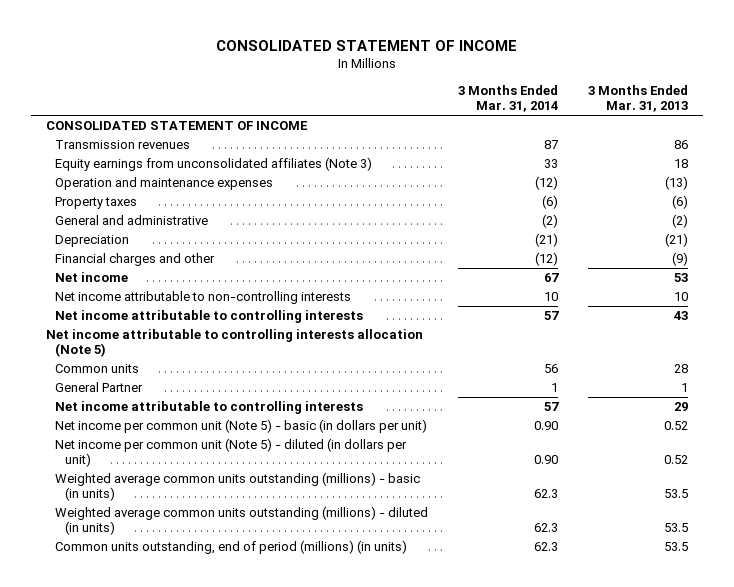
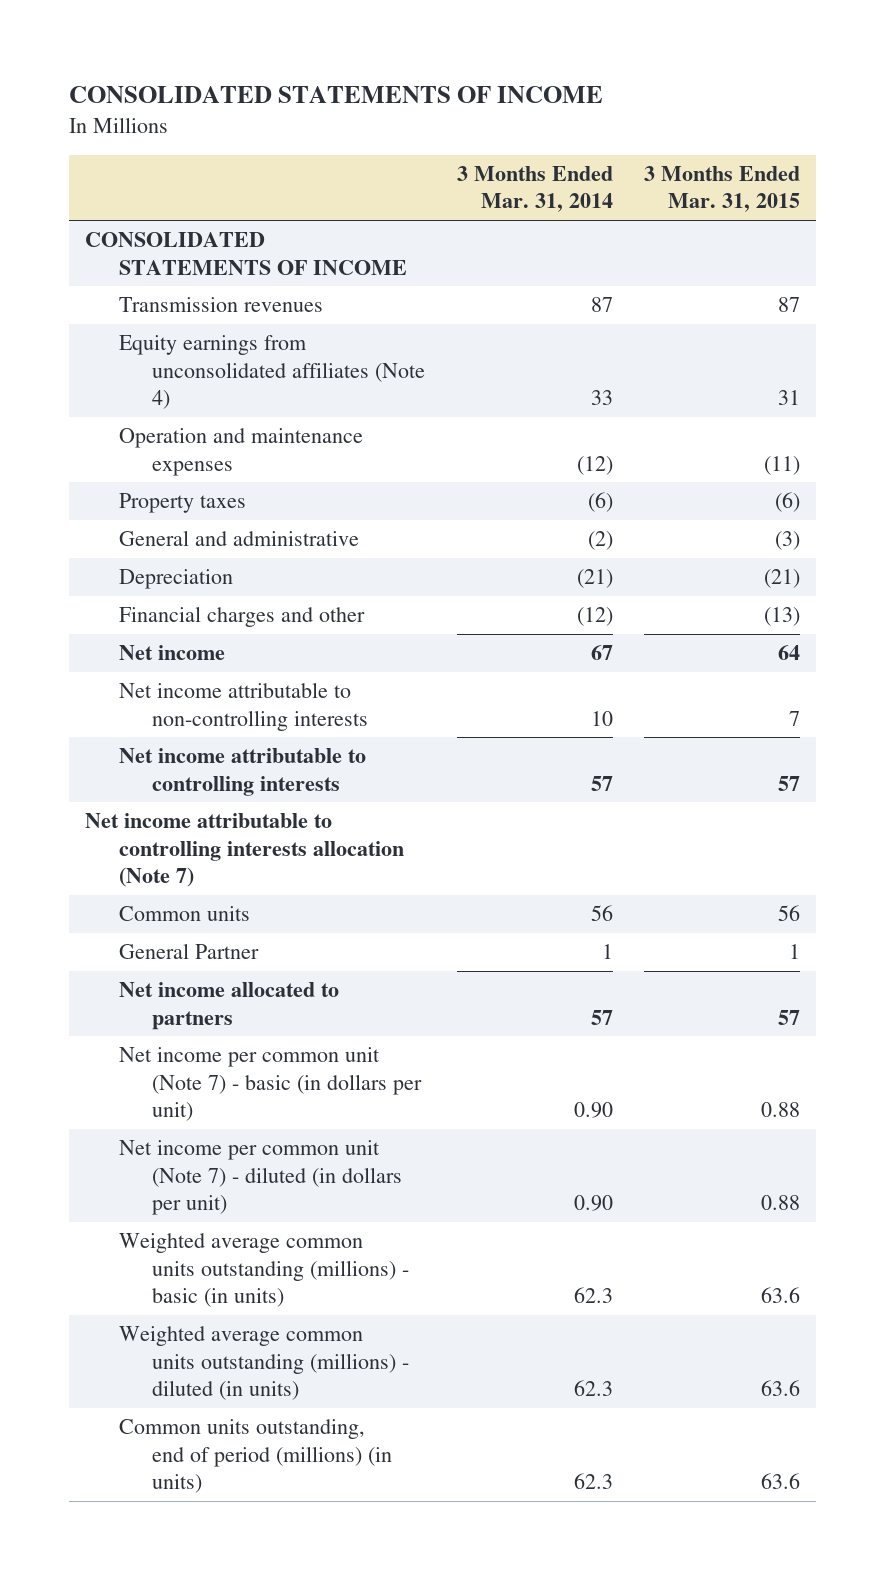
- CONSOLIDATED STATEMENT OF INCOME
+ CONSOLIDATED STATEMENTS OF INCOME
- | 3 Months Ended Mar. 31, 2014 | 3 Months Ended Mar. 31, 2013
+ | 3 Months Ended Mar. 31, 2014 | 3 Months Ended Mar. 31, 2015
- CONSOLIDATED STATEMENT OF INCOME
+ CONSOLIDATED STATEMENTS OF INCOME
- Equity earnings from unconsolidated affiliates (Note 3) | 33 | 18
+ Equity earnings from unconsolidated affiliates (Note 4) | 33 | 31
- Net income attributable to controlling interests allocation (Note 5)
+ Net income attributable to controlling interests allocation (Note 7)
- Net income attributable to controlling interests | 57 | 29
- Net income per common unit (Note 5) - basic (in dollars per unit) | 0.90 | 0.52
- Net income per common unit (Note 5) - diluted (in dollars per unit) | 0.90 | 0.52
+ Net income allocated to partners | 57 | 57
+ Net income per common unit (Note 7) - basic (in dollars per unit) | 0.90 | 0.88
+ Net income per common unit (Note 7) - diluted (in dollars per unit) | 0.90 | 0.88

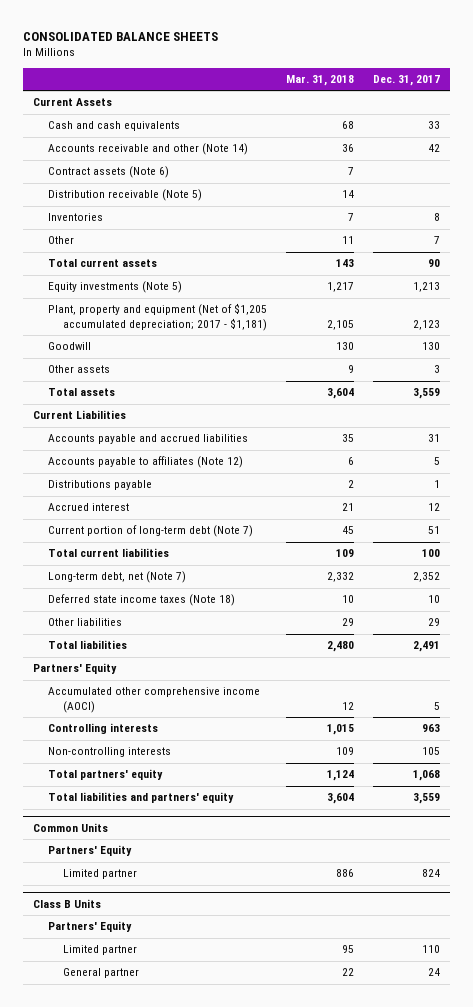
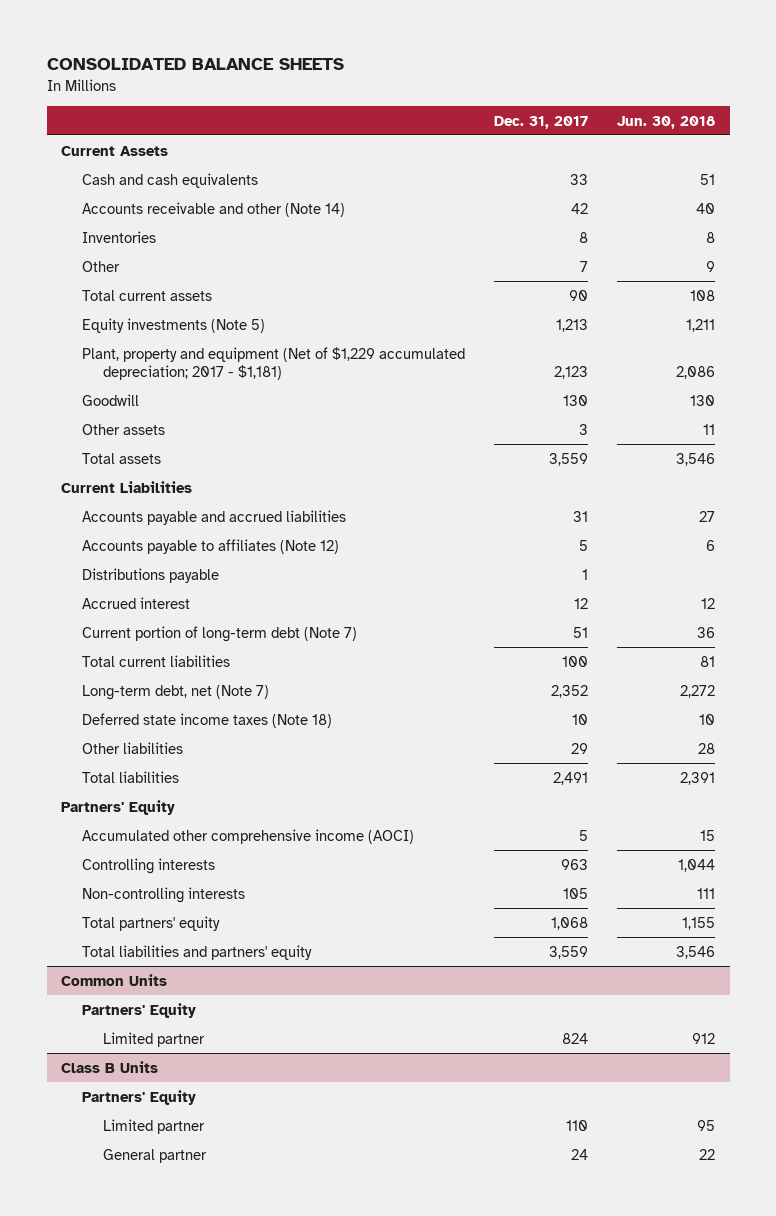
- | Mar. 31, 2018 | Dec. 31, 2017
+ | Dec. 31, 2017 | Jun. 30, 2018
- Contract assets (Note 6) | 7 |
- Distribution receivable (Note 5) | 14 |
- Plant, property and equipment (Net of $1,205 accumulated depreciation; 2017 - $1,181) | 2,105 | 2,123
+ Plant, property and equipment (Net of $1,229 accumulated depreciation; 2017 - $1,181) | 2,123 | 2,086

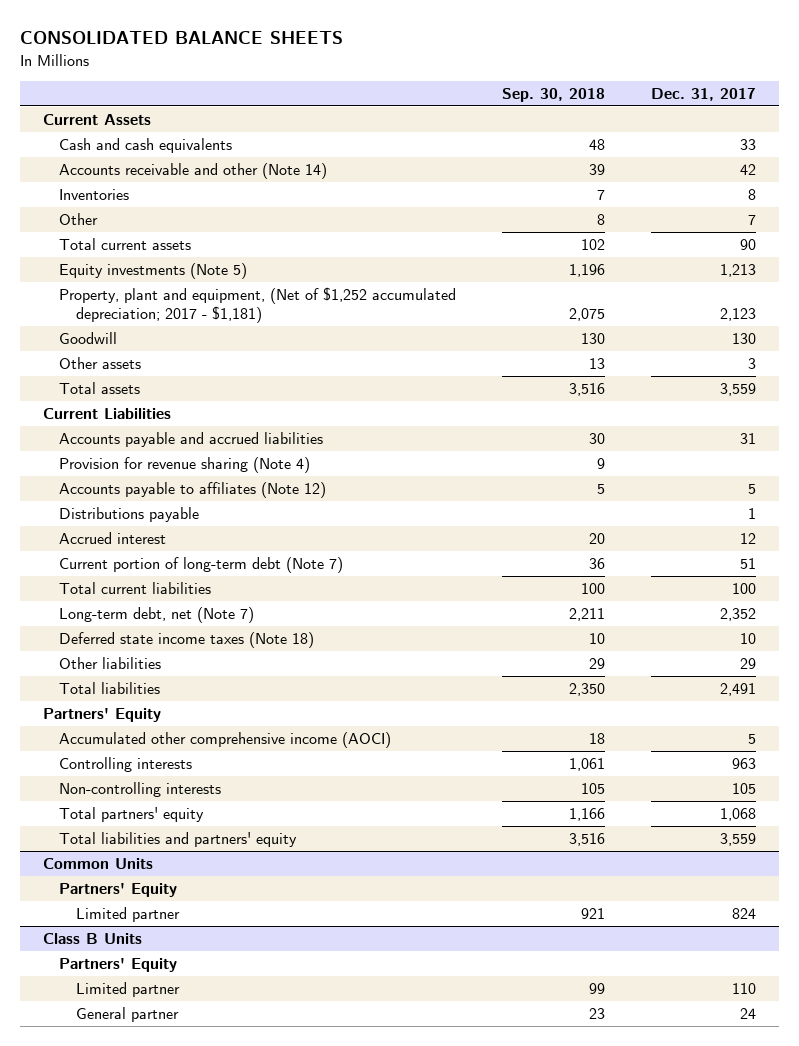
- | Dec. 31, 2017 | Jun. 30, 2018
+ | Sep. 30, 2018 | Dec. 31, 2017
- Plant, property and equipment (Net of $1,229 accumulated depreciation; 2017 - $1,181) | 2,123 | 2,086
+ Property, plant and equipment, (Net of $1,252 accumulated depreciation; 2017 - $1,181) | 2,075 | 2,123
+ Provision for revenue sharing (Note 4) | 9 |

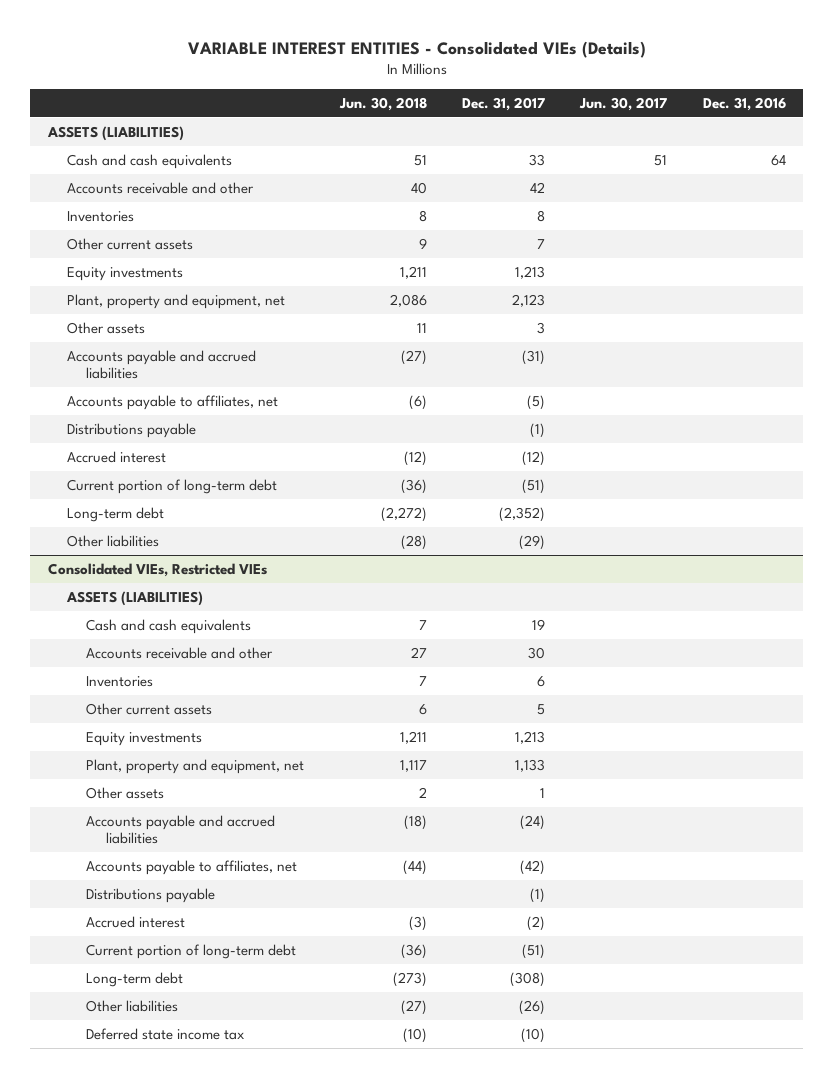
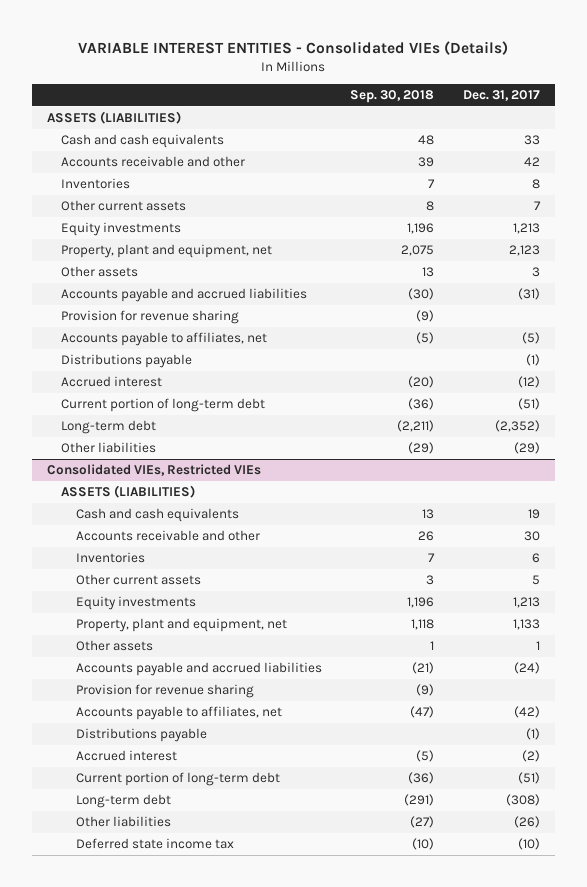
- | Jun. 30, 2018 | Dec. 31, 2017 | Jun. 30, 2017 | Dec. 31, 2016
+ | Sep. 30, 2018 | Dec. 31, 2017
- Plant, property and equipment, net | 2,086 | 2,123 | |
+ Property, plant and equipment, net | 2,075 | 2,123
+ Provision for revenue sharing | (9) |
@ Consolidated VIEs, Restricted VIEs
- Plant, property and equipment, net | 1,117 | 1,133 | |
+ Property, plant and equipment, net | 1,118 | 1,133
+ Provision for revenue sharing | (9) |

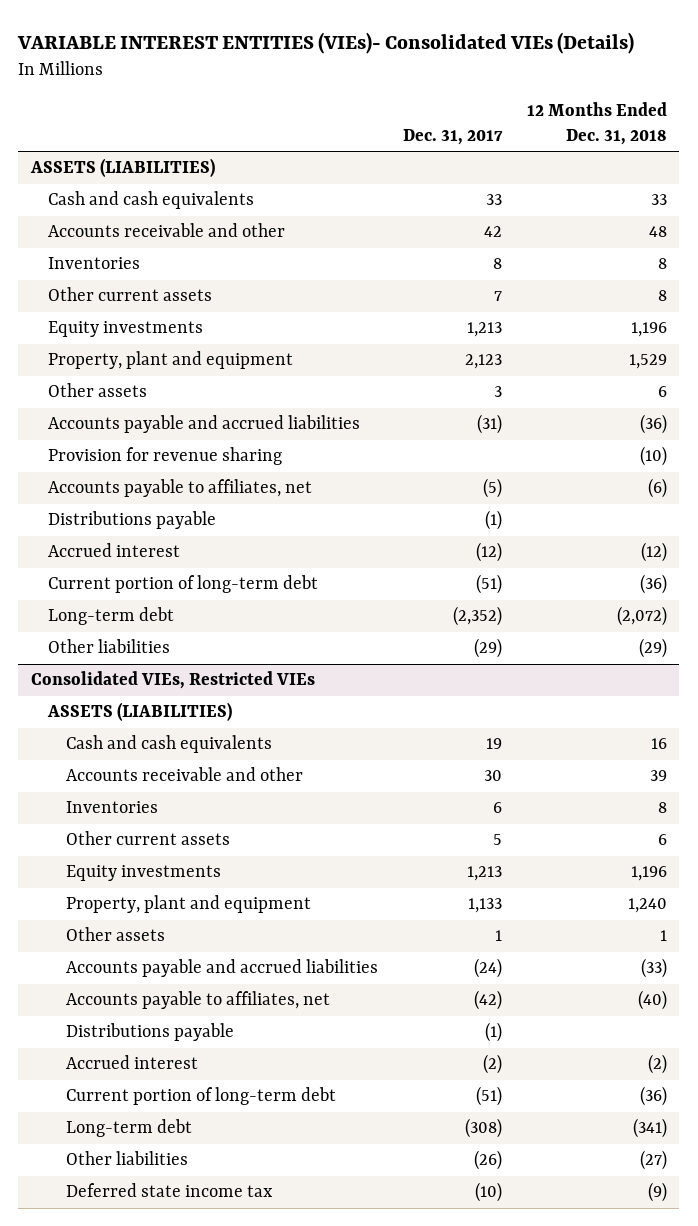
- VARIABLE INTEREST ENTITIES - Consolidated VIEs (Details)
+ VARIABLE INTEREST ENTITIES (VIEs)- Consolidated VIEs (Details)
- | Sep. 30, 2018 | Dec. 31, 2017
+ | Dec. 31, 2017 | 12 Months Ended Dec. 31, 2018
- Property, plant and equipment, net | 2,075 | 2,123
+ Property, plant and equipment | 2,123 | 1,529
@ Consolidated VIEs, Restricted VIEs
- Property, plant and equipment, net | 1,118 | 1,133
+ Property, plant and equipment | 1,133 | 1,240
- Provision for revenue sharing | (9) |

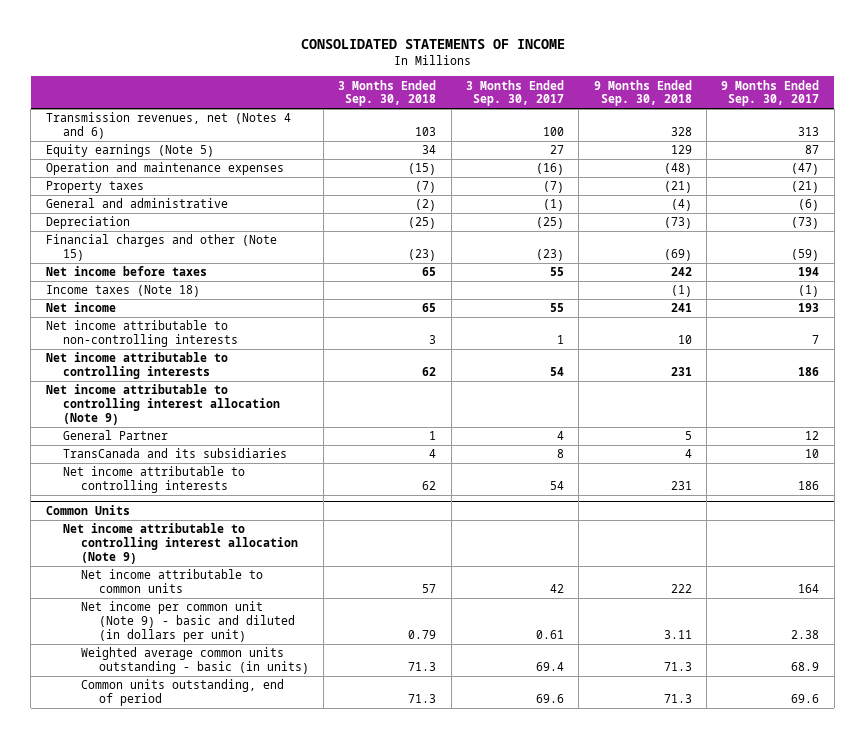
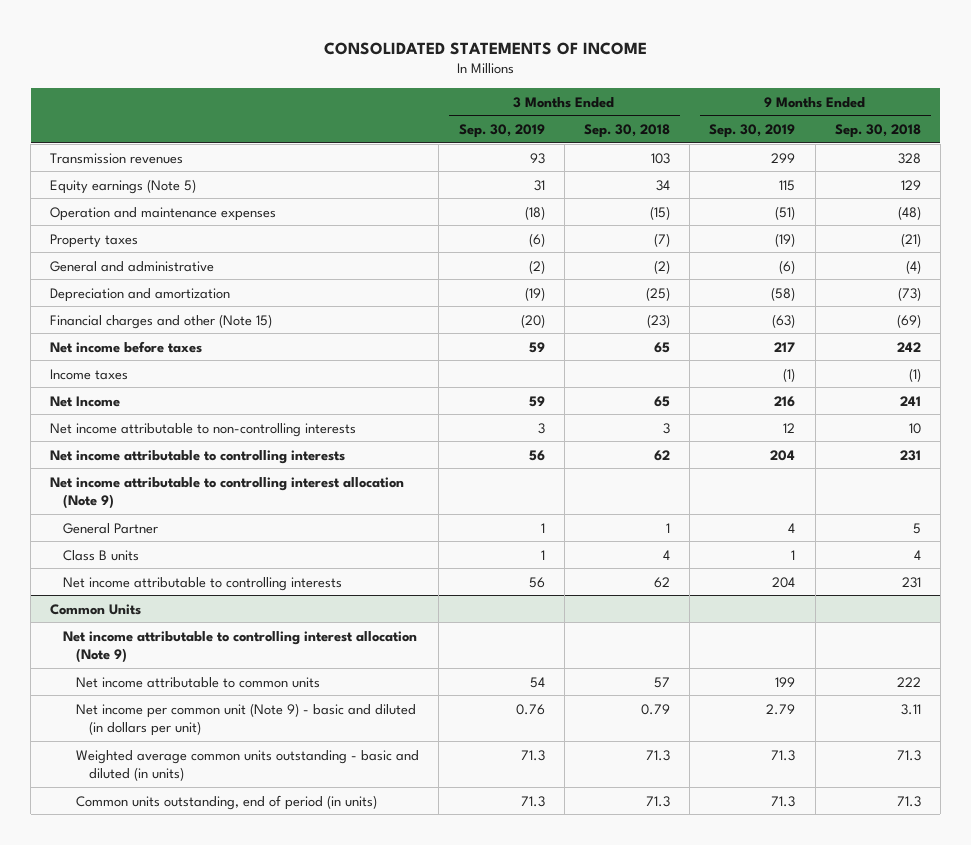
- | 3 Months Ended Sep. 30, 2018 | 3 Months Ended Sep. 30, 2017 | 9 Months Ended Sep. 30, 2018 | 9 Months Ended Sep. 30, 2017
+ | 3 Months Ended Sep. 30, 2019 | 3 Months Ended Sep. 30, 2018 | 9 Months Ended Sep. 30, 2019 | 9 Months Ended Sep. 30, 2018
- Transmission revenues, net (Notes 4 and 6) | 103 | 100 | 328 | 313
+ Transmission revenues | 93 | 103 | 299 | 328
- Depreciation | (25) | (25) | (73) | (73)
+ Depreciation and amortization | (19) | (25) | (58) | (73)
- Income taxes (Note 18) | | | (1) | (1)
- Net income | 65 | 55 | 241 | 193
+ Income taxes | | | (1) | (1)
+ Net Income | 59 | 65 | 216 | 241
- TransCanada and its subsidiaries | 4 | 8 | 4 | 10
+ Class B units | 1 | 4 | 1 | 4
@ Common Units
- Weighted average common units outstanding - basic (in units) | 71.3 | 69.4 | 71.3 | 68.9
- Common units outstanding, end of period | 71.3 | 69.6 | 71.3 | 69.6
+ Weighted average common units outstanding - basic and diluted (in units) | 71.3 | 71.3 | 71.3 | 71.3
+ Common units outstanding, end of period (in units) | 71.3 | 71.3 | 71.3 | 71.3

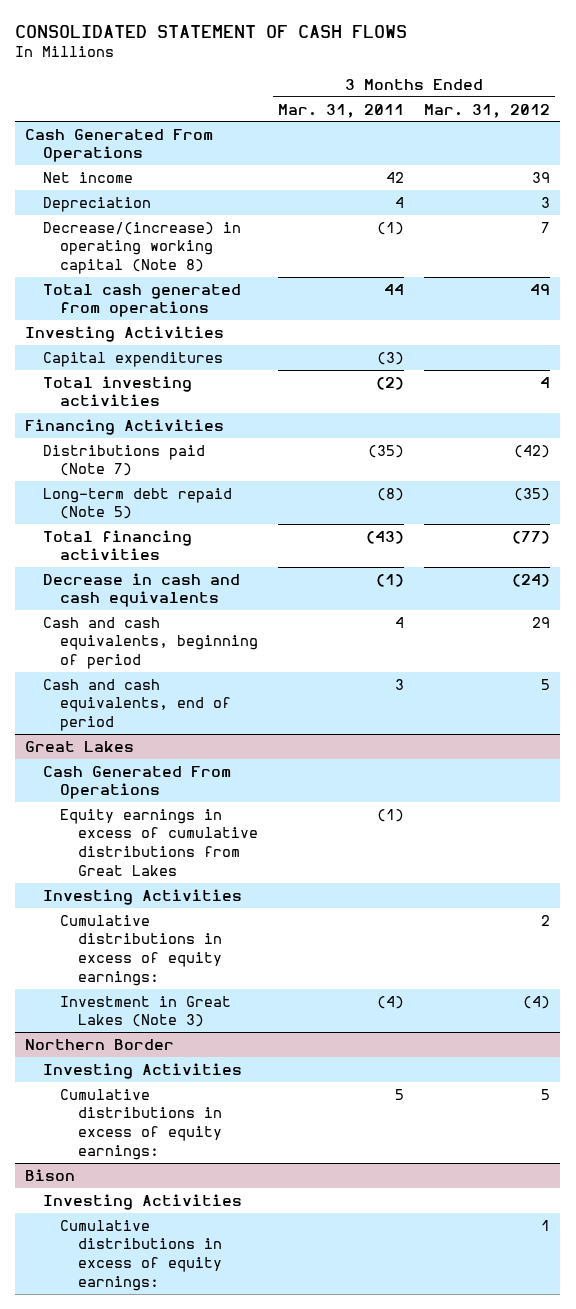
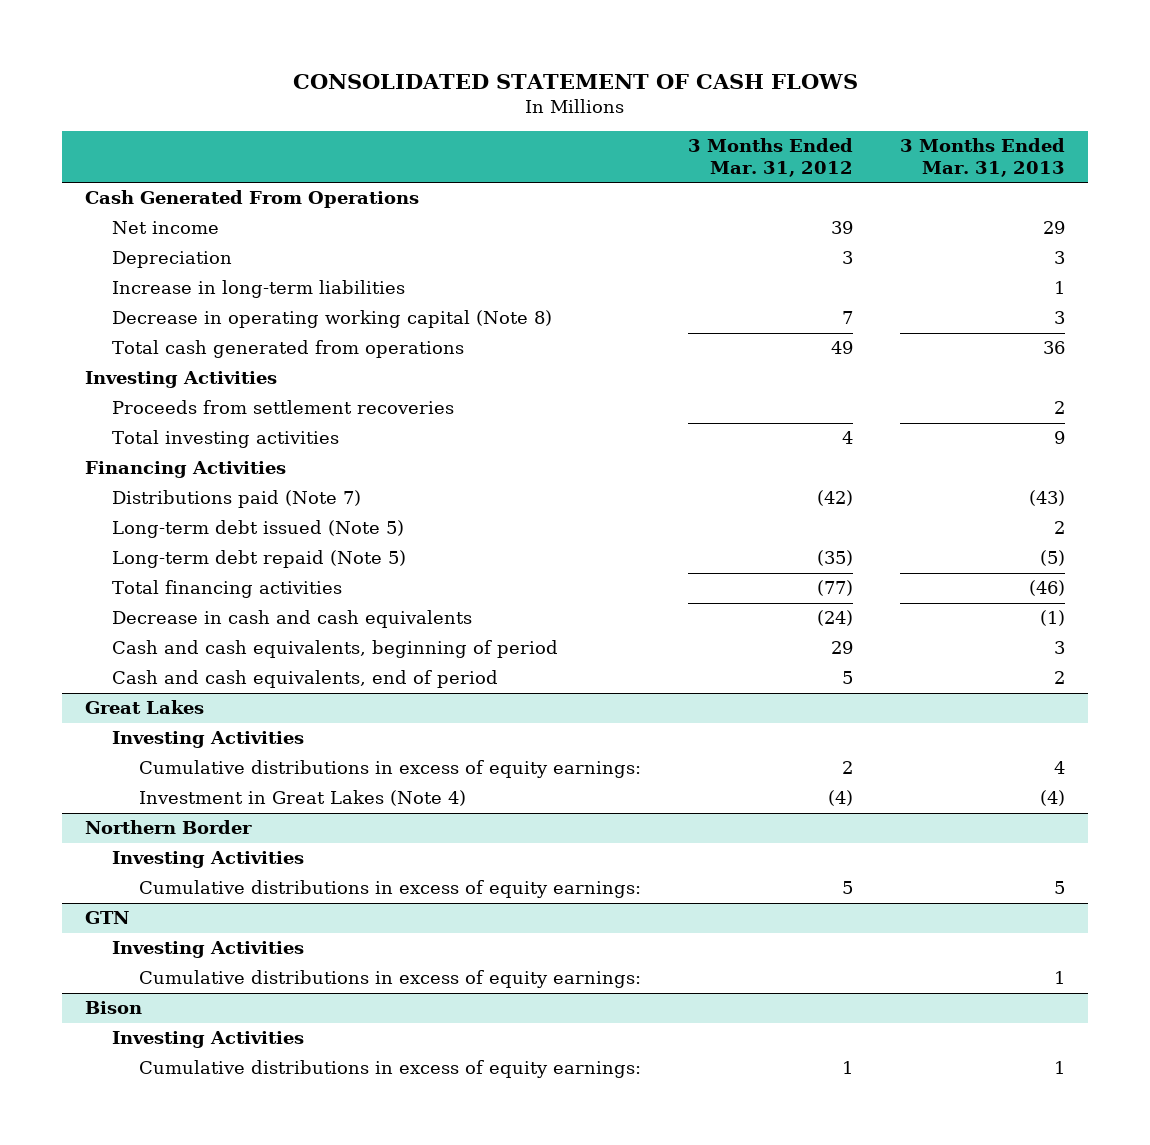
- | 3 Months Ended Mar. 31, 2011 | 3 Months Ended Mar. 31, 2012
+ | 3 Months Ended Mar. 31, 2012 | 3 Months Ended Mar. 31, 2013
- Decrease/(increase) in operating working capital (Note 8) | (1) | 7
+ Increase in long-term liabilities | | 1
+ Decrease in operating working capital (Note 8) | 7 | 3
- Capital expenditures | (3) |
+ Proceeds from settlement recoveries | | 2
+ Long-term debt issued (Note 5) | | 2
@ Great Lakes
- Cash Generated From Operations
- Equity earnings in excess of cumulative distributions from Great Lakes | (1) |
- Investment in Great Lakes (Note 3) | (4) | (4)
+ Investment in Great Lakes (Note 4) | (4) | (4)
+ GTN
+ Investing Activities
+ Cumulative distributions in excess of equity earnings: | | 1

